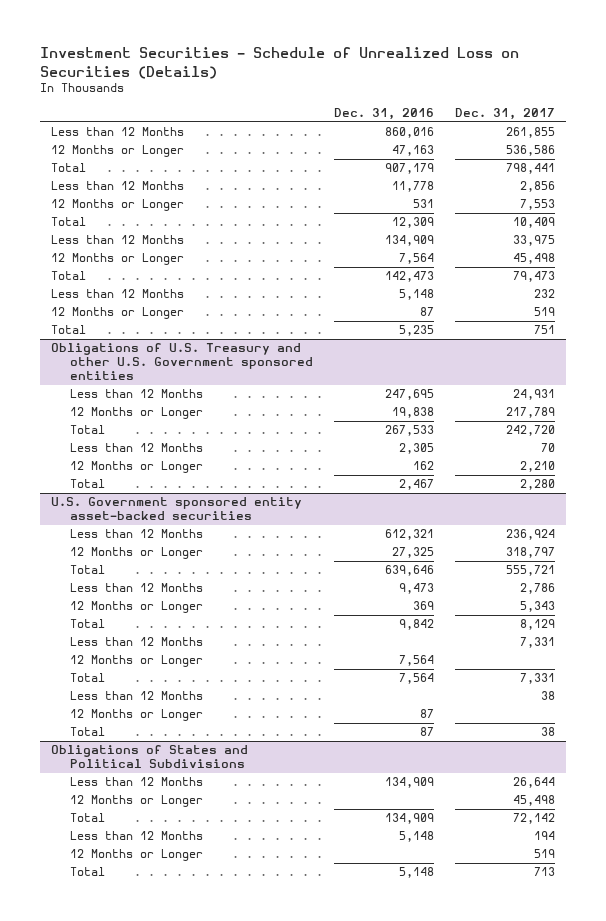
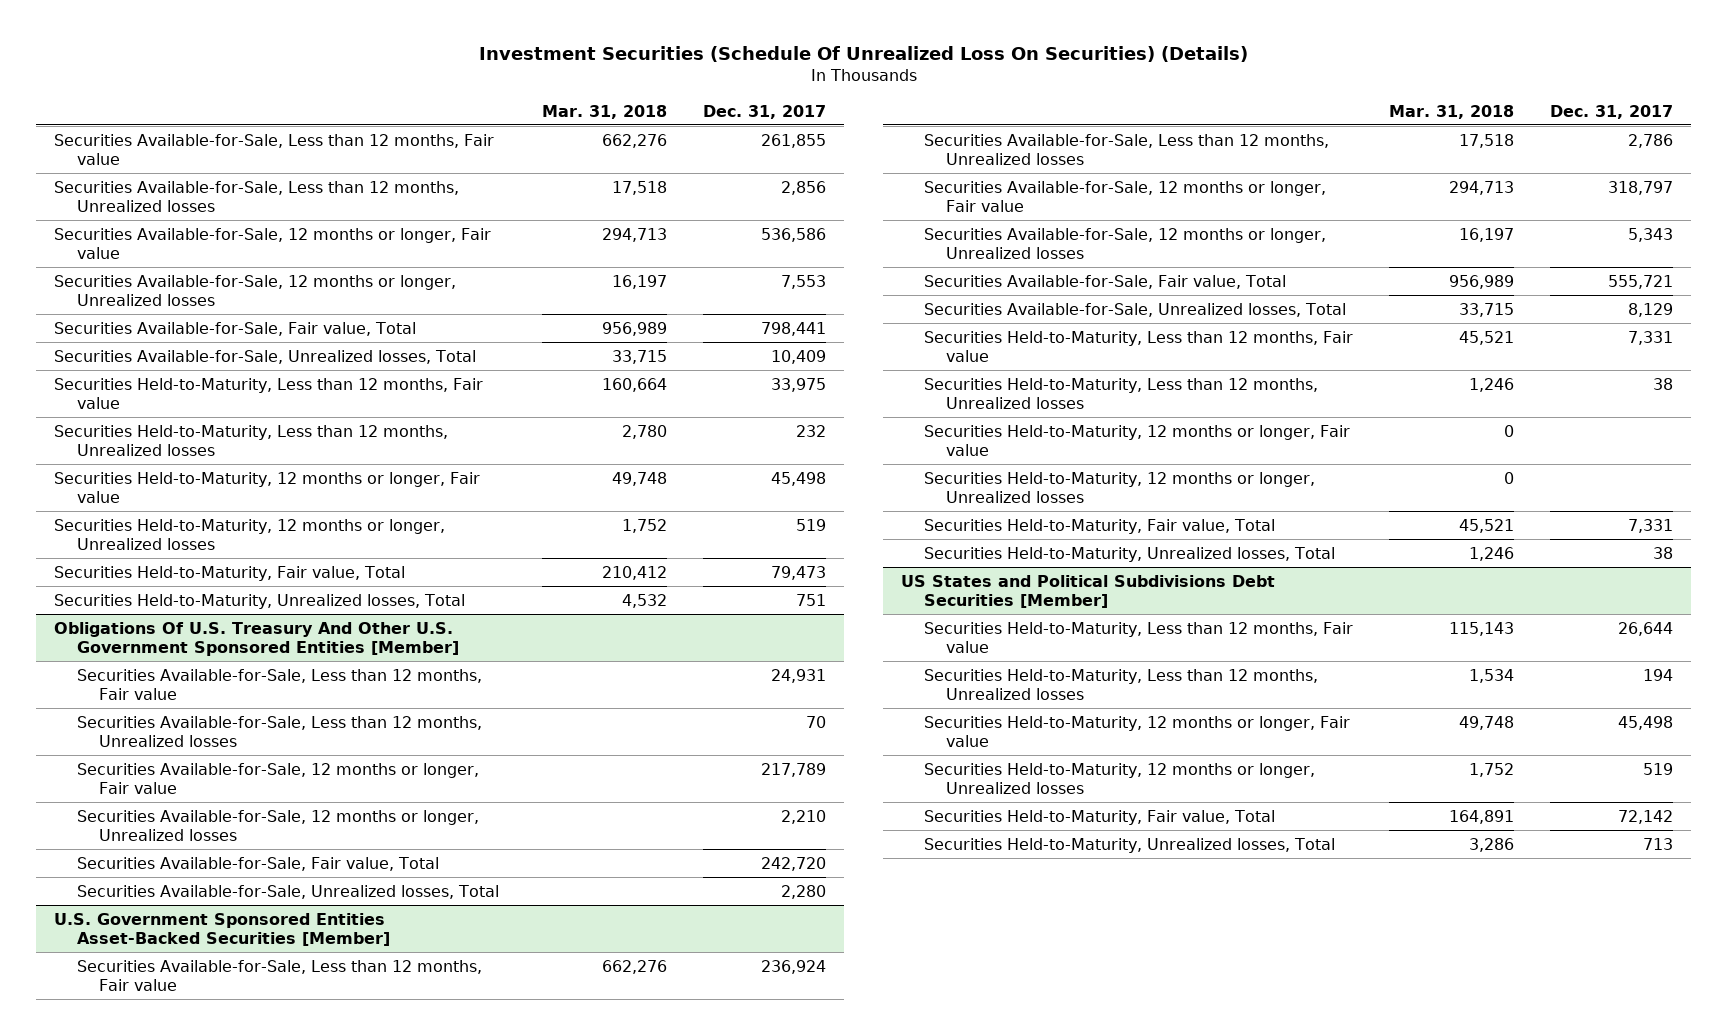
- Investment Securities - Schedule of Unrealized Loss on Securities (Details)
+ Investment Securities (Schedule Of Unrealized Loss On Securities) (Details)
- | Dec. 31, 2016 | Dec. 31, 2017
+ | Mar. 31, 2018 | Dec. 31, 2017
- Less than 12 Months | 860,016 | 261,855
- 12 Months or Longer | 47,163 | 536,586
- Total | 907,179 | 798,441
- Less than 12 Months | 11,778 | 2,856
- 12 Months or Longer | 531 | 7,553
- Total | 12,309 | 10,409
- Less than 12 Months | 134,909 | 33,975
- 12 Months or Longer | 7,564 | 45,498
- Total | 142,473 | 79,473
- Less than 12 Months | 5,148 | 232
- 12 Months or Longer | 87 | 519
- Total | 5,235 | 751
- Obligations of U.S. Treasury and other U.S. Government sponsored entities
- Less than 12 Months | 247,695 | 24,931
- 12 Months or Longer | 19,838 | 217,789
- Total | 267,533 | 242,720
- Less than 12 Months | 2,305 | 70
- 12 Months or Longer | 162 | 2,210
- Total | 2,467 | 2,280
- U.S. Government sponsored entity asset-backed securities
- Less than 12 Months | 612,321 | 236,924
- 12 Months or Longer | 27,325 | 318,797
- Total | 639,646 | 555,721
- Less than 12 Months | 9,473 | 2,786
- 12 Months or Longer | 369 | 5,343
- Total | 9,842 | 8,129
- Less than 12 Months | | 7,331
- 12 Months or Longer | 7,564 |
- Total | 7,564 | 7,331
- Less than 12 Months | | 38
- 12 Months or Longer | 87 |
- Total | 87 | 38
- Obligations of States and Political Subdivisions
- Less than 12 Months | 134,909 | 26,644
- 12 Months or Longer | | 45,498
- Total | 134,909 | 72,142
- Less than 12 Months | 5,148 | 194
- 12 Months or Longer | | 519
- Total | 5,148 | 713
+ Securities Available-for-Sale, Less than 12 months, Fair value | 662,276 | 261,855
+ Securities Available-for-Sale, Less than 12 months, Unrealized losses | 17,518 | 2,856
+ Securities Available-for-Sale, 12 months or longer, Fair value | 294,713 | 536,586
+ Securities Available-for-Sale, 12 months or longer, Unrealized losses | 16,197 | 7,553
+ Securities Available-for-Sale, Fair value, Total | 956,989 | 798,441
+ Securities Available-for-Sale, Unrealized losses, Total | 33,715 | 10,409
+ Securities Held-to-Maturity, Less than 12 months, Fair value | 160,664 | 33,975
+ Securities Held-to-Maturity, Less than 12 months, Unrealized losses | 2,780 | 232
+ Securities Held-to-Maturity, 12 months or longer, Fair value | 49,748 | 45,498
+ Securities Held-to-Maturity, 12 months or longer, Unrealized losses | 1,752 | 519
+ Securities Held-to-Maturity, Fair value, Total | 210,412 | 79,473
+ Securities Held-to-Maturity, Unrealized losses, Total | 4,532 | 751
+ Obligations Of U.S. Treasury And Other U.S. Government Sponsored Entities [Member]
+ Securities Available-for-Sale, Less than 12 months, Fair value | | 24,931
+ Securities Available-for-Sale, Less than 12 months, Unrealized losses | | 70
+ Securities Available-for-Sale, 12 months or longer, Fair value | | 217,789
+ Securities Available-for-Sale, 12 months or longer, Unrealized losses | | 2,210
+ Securities Available-for-Sale, Fair value, Total | | 242,720
+ Securities Available-for-Sale, Unrealized losses, Total | | 2,280
+ U.S. Government Sponsored Entities Asset-Backed Securities [Member]
+ Securities Available-for-Sale, Less than 12 months, Fair value | 662,276 | 236,924
+ Securities Available-for-Sale, Less than 12 months, Unrealized losses | 17,518 | 2,786
+ Securities Available-for-Sale, 12 months or longer, Fair value | 294,713 | 318,797
+ Securities Available-for-Sale, 12 months or longer, Unrealized losses | 16,197 | 5,343
+ Securities Available-for-Sale, Fair value, Total | 956,989 | 555,721
+ Securities Available-for-Sale, Unrealized losses, Total | 33,715 | 8,129
+ Securities Held-to-Maturity, Less than 12 months, Fair value | 45,521 | 7,331
+ Securities Held-to-Maturity, Less than 12 months, Unrealized losses | 1,246 | 38
+ Securities Held-to-Maturity, 12 months or longer, Fair value | 0 |
+ Securities Held-to-Maturity, 12 months or longer, Unrealized losses | 0 |
+ Securities Held-to-Maturity, Fair value, Total | 45,521 | 7,331
+ Securities Held-to-Maturity, Unrealized losses, Total | 1,246 | 38
+ US States and Political Subdivisions Debt Securities [Member]
+ Securities Held-to-Maturity, Less than 12 months, Fair value | 115,143 | 26,644
+ Securities Held-to-Maturity, Less than 12 months, Unrealized losses | 1,534 | 194
+ Securities Held-to-Maturity, 12 months or longer, Fair value | 49,748 | 45,498
+ Securities Held-to-Maturity, 12 months or longer, Unrealized losses | 1,752 | 519
+ Securities Held-to-Maturity, Fair value, Total | 164,891 | 72,142
+ Securities Held-to-Maturity, Unrealized losses, Total | 3,286 | 713

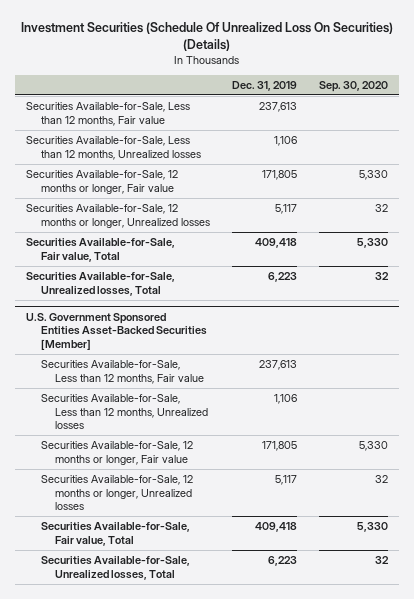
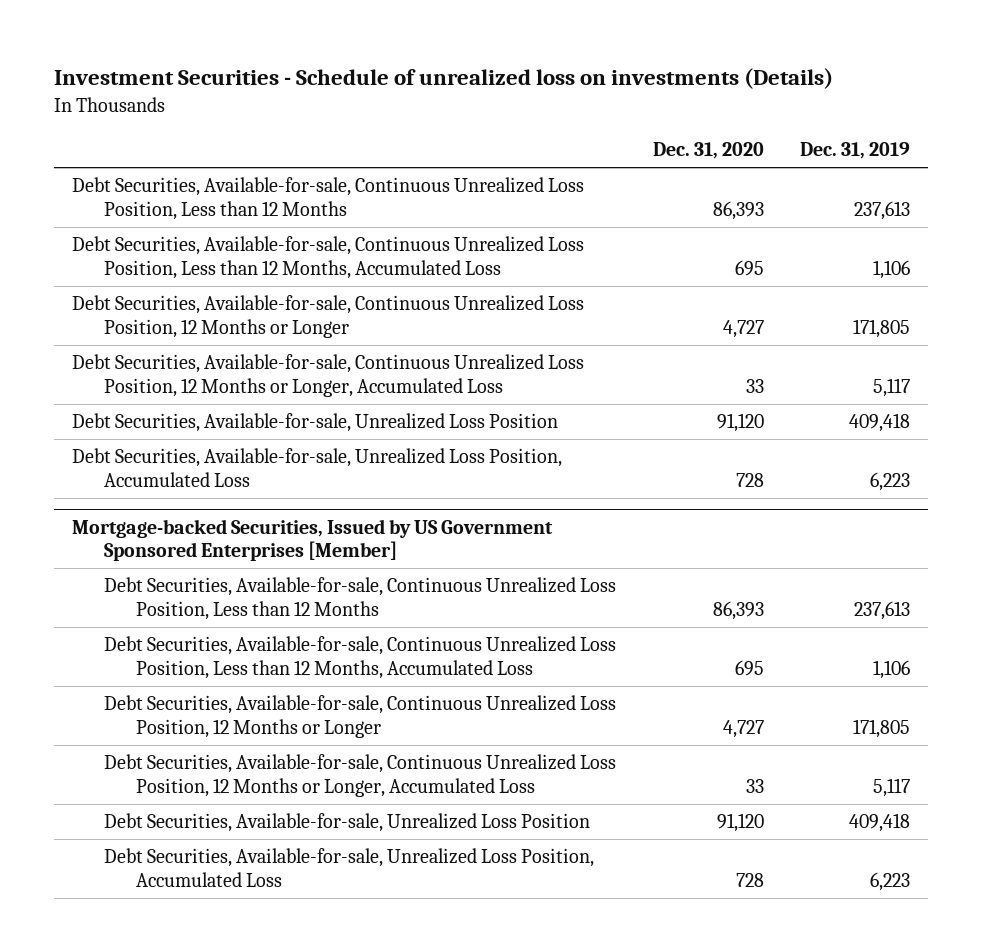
- Investment Securities (Schedule Of Unrealized Loss On Securities) (Details)
+ Investment Securities - Schedule of unrealized loss on investments (Details)
- | Dec. 31, 2019 | Sep. 30, 2020
+ | Dec. 31, 2020 | Dec. 31, 2019
- Securities Available-for-Sale, Less than 12 months, Fair value | 237,613 |
- Securities Available-for-Sale, Less than 12 months, Unrealized losses | 1,106 |
- Securities Available-for-Sale, 12 months or longer, Fair value | 171,805 | 5,330
- Securities Available-for-Sale, 12 months or longer, Unrealized losses | 5,117 | 32
- Securities Available-for-Sale, Fair value, Total | 409,418 | 5,330
- Securities Available-for-Sale, Unrealized losses, Total | 6,223 | 32
- U.S. Government Sponsored Entities Asset-Backed Securities [Member]
- Securities Available-for-Sale, Less than 12 months, Fair value | 237,613 |
- Securities Available-for-Sale, Less than 12 months, Unrealized losses | 1,106 |
- Securities Available-for-Sale, 12 months or longer, Fair value | 171,805 | 5,330
- Securities Available-for-Sale, 12 months or longer, Unrealized losses | 5,117 | 32
- Securities Available-for-Sale, Fair value, Total | 409,418 | 5,330
- Securities Available-for-Sale, Unrealized losses, Total | 6,223 | 32
+ Debt Securities, Available-for-sale, Continuous Unrealized Loss Position, Less than 12 Months | 86,393 | 237,613
+ Debt Securities, Available-for-sale, Continuous Unrealized Loss Position, Less than 12 Months, Accumulated Loss | 695 | 1,106
+ Debt Securities, Available-for-sale, Continuous Unrealized Loss Position, 12 Months or Longer | 4,727 | 171,805
+ Debt Securities, Available-for-sale, Continuous Unrealized Loss Position, 12 Months or Longer, Accumulated Loss | 33 | 5,117
+ Debt Securities, Available-for-sale, Unrealized Loss Position | 91,120 | 409,418
+ Debt Securities, Available-for-sale, Unrealized Loss Position, Accumulated Loss | 728 | 6,223
+ Mortgage-backed Securities, Issued by US Government Sponsored Enterprises [Member]
+ Debt Securities, Available-for-sale, Continuous Unrealized Loss Position, Less than 12 Months | 86,393 | 237,613
+ Debt Securities, Available-for-sale, Continuous Unrealized Loss Position, Less than 12 Months, Accumulated Loss | 695 | 1,106
+ Debt Securities, Available-for-sale, Continuous Unrealized Loss Position, 12 Months or Longer | 4,727 | 171,805
+ Debt Securities, Available-for-sale, Continuous Unrealized Loss Position, 12 Months or Longer, Accumulated Loss | 33 | 5,117
+ Debt Securities, Available-for-sale, Unrealized Loss Position | 91,120 | 409,418
+ Debt Securities, Available-for-sale, Unrealized Loss Position, Accumulated Loss | 728 | 6,223

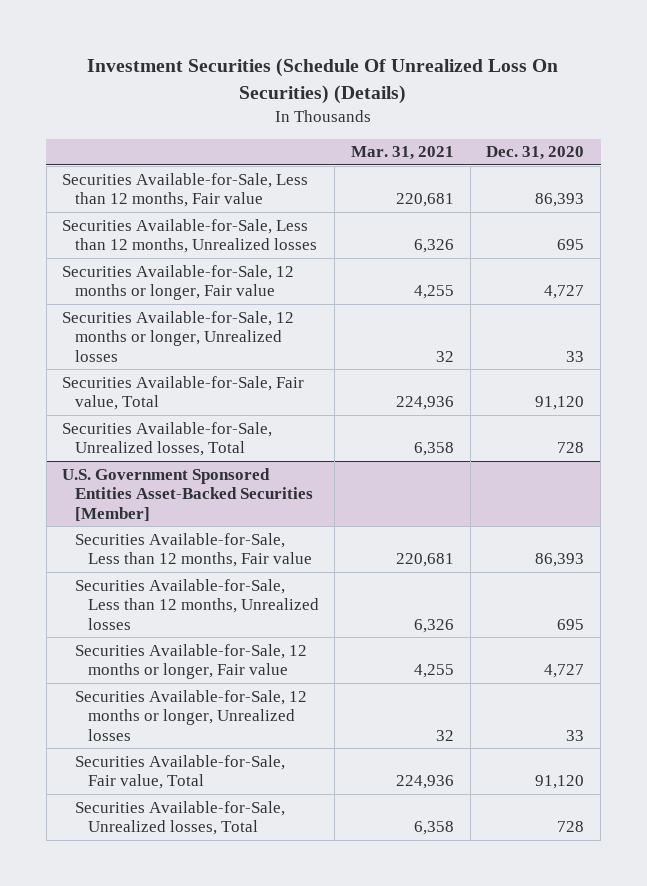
- Investment Securities - Schedule of unrealized loss on investments (Details)
+ Investment Securities (Schedule Of Unrealized Loss On Securities) (Details)
- | Dec. 31, 2020 | Dec. 31, 2019
+ | Mar. 31, 2021 | Dec. 31, 2020
- Debt Securities, Available-for-sale, Continuous Unrealized Loss Position, Less than 12 Months | 86,393 | 237,613
- Debt Securities, Available-for-sale, Continuous Unrealized Loss Position, Less than 12 Months, Accumulated Loss | 695 | 1,106
- Debt Securities, Available-for-sale, Continuous Unrealized Loss Position, 12 Months or Longer | 4,727 | 171,805
- Debt Securities, Available-for-sale, Continuous Unrealized Loss Position, 12 Months or Longer, Accumulated Loss | 33 | 5,117
- Debt Securities, Available-for-sale, Unrealized Loss Position | 91,120 | 409,418
- Debt Securities, Available-for-sale, Unrealized Loss Position, Accumulated Loss | 728 | 6,223
- Mortgage-backed Securities, Issued by US Government Sponsored Enterprises [Member]
- Debt Securities, Available-for-sale, Continuous Unrealized Loss Position, Less than 12 Months | 86,393 | 237,613
- Debt Securities, Available-for-sale, Continuous Unrealized Loss Position, Less than 12 Months, Accumulated Loss | 695 | 1,106
- Debt Securities, Available-for-sale, Continuous Unrealized Loss Position, 12 Months or Longer | 4,727 | 171,805
- Debt Securities, Available-for-sale, Continuous Unrealized Loss Position, 12 Months or Longer, Accumulated Loss | 33 | 5,117
- Debt Securities, Available-for-sale, Unrealized Loss Position | 91,120 | 409,418
- Debt Securities, Available-for-sale, Unrealized Loss Position, Accumulated Loss | 728 | 6,223
+ Securities Available-for-Sale, Less than 12 months, Fair value | 220,681 | 86,393
+ Securities Available-for-Sale, Less than 12 months, Unrealized losses | 6,326 | 695
+ Securities Available-for-Sale, 12 months or longer, Fair value | 4,255 | 4,727
+ Securities Available-for-Sale, 12 months or longer, Unrealized losses | 32 | 33
+ Securities Available-for-Sale, Fair value, Total | 224,936 | 91,120
+ Securities Available-for-Sale, Unrealized losses, Total | 6,358 | 728
+ U.S. Government Sponsored Entities Asset-Backed Securities [Member]
+ Securities Available-for-Sale, Less than 12 months, Fair value | 220,681 | 86,393
+ Securities Available-for-Sale, Less than 12 months, Unrealized losses | 6,326 | 695
+ Securities Available-for-Sale, 12 months or longer, Fair value | 4,255 | 4,727
+ Securities Available-for-Sale, 12 months or longer, Unrealized losses | 32 | 33
+ Securities Available-for-Sale, Fair value, Total | 224,936 | 91,120
+ Securities Available-for-Sale, Unrealized losses, Total | 6,358 | 728

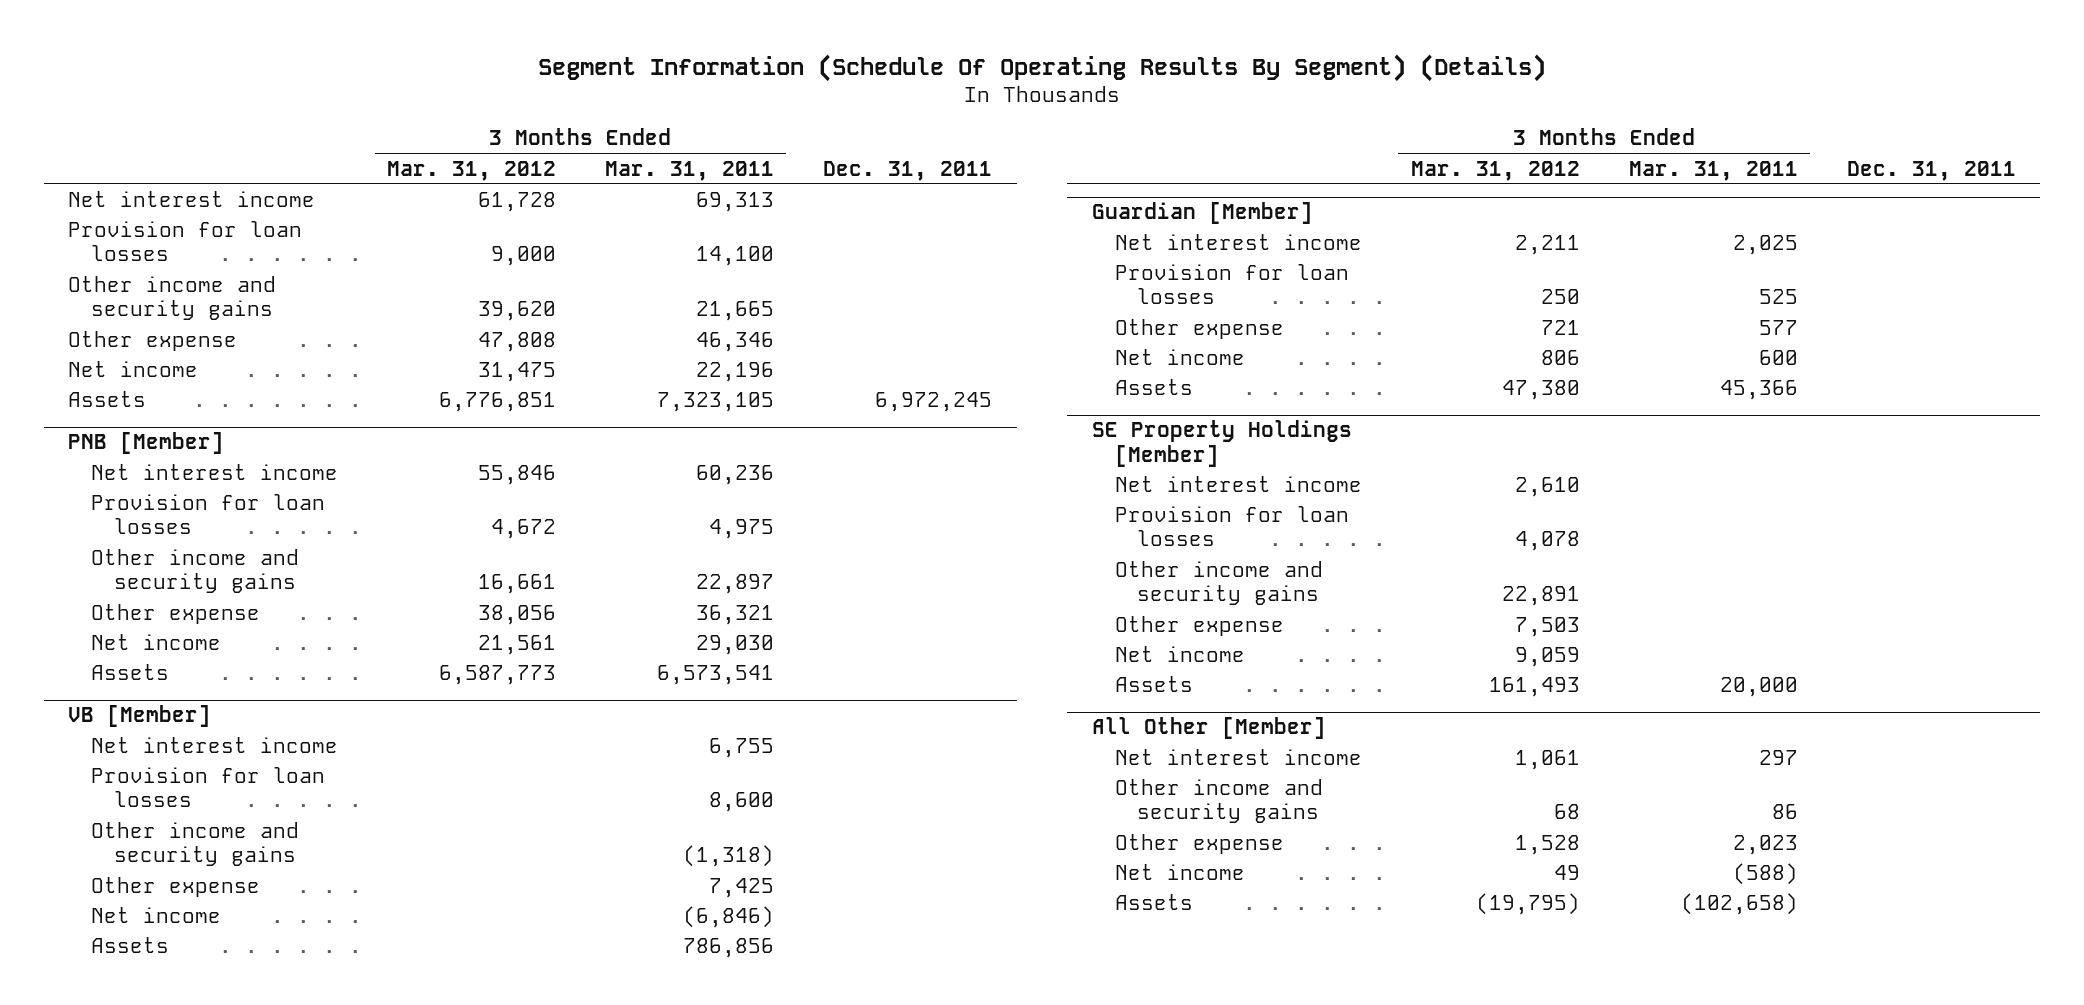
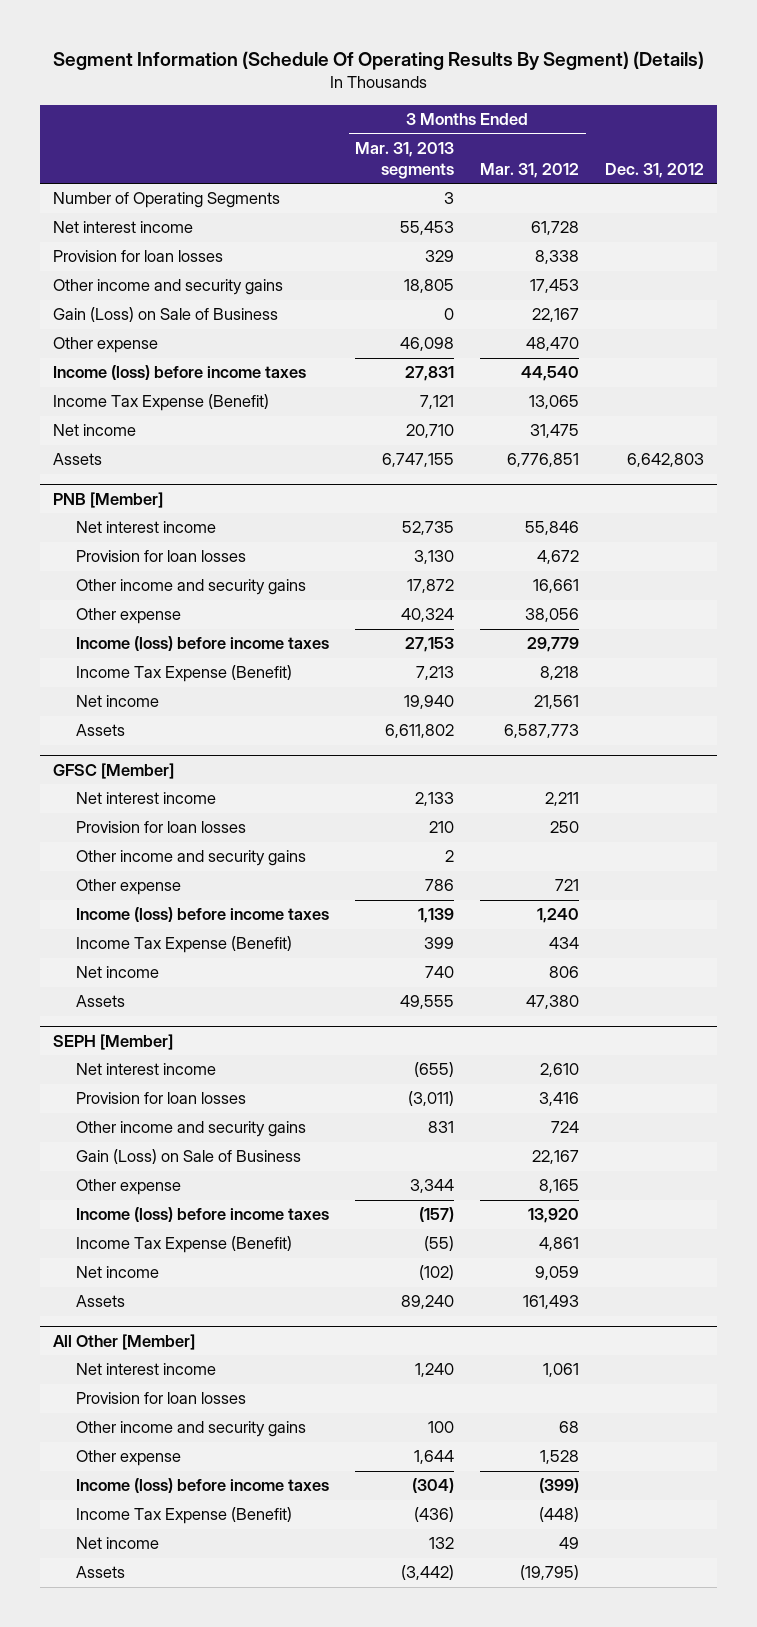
- | 3 Months Ended Mar. 31, 2012 | 3 Months Ended Mar. 31, 2011 | Dec. 31, 2011
+ | 3 Months Ended Mar. 31, 2013 segments | 3 Months Ended Mar. 31, 2012 | Dec. 31, 2012
+ Number of Operating Segments | 3 | |
- Provision for loan losses | 9,000 | 14,100 |
- Other income and security gains | 39,620 | 21,665 |
- Other expense | 47,808 | 46,346 |
+ Provision for loan losses | 329 | 8,338 |
+ Other income and security gains | 18,805 | 17,453 |
+ Gain (Loss) on Sale of Business | 0 | 22,167 |
+ Other expense | 46,098 | 48,470 |
+ Income (loss) before income taxes | 27,831 | 44,540 |
+ Income Tax Expense (Benefit) | 7,121 | 13,065 |
@ PNB [Member]
+ Income (loss) before income taxes | 27,153 | 29,779 |
+ Income Tax Expense (Benefit) | 7,213 | 8,218 |
- VB [Member]
- Net interest income | | 6,755 |
- Provision for loan losses | | 8,600 |
- Other income and security gains | | (1,318) |
- Other expense | | 7,425 |
- Net income | | (6,846) |
- Assets | | 786,856 |
- Guardian [Member]
+ GFSC [Member]
+ Other income and security gains | 2 | |
+ Income (loss) before income taxes | 1,139 | 1,240 |
+ Income Tax Expense (Benefit) | 399 | 434 |
- SE Property Holdings [Member]
+ SEPH [Member]
- Provision for loan losses | 4,078 | |
- Other income and security gains | 22,891 | |
- Other expense | 7,503 | |
+ Provision for loan losses | (3,011) | 3,416 |
+ Other income and security gains | 831 | 724 |
+ Gain (Loss) on Sale of Business | | 22,167 |
+ Other expense | 3,344 | 8,165 |
+ Income (loss) before income taxes | (157) | 13,920 |
+ Income Tax Expense (Benefit) | (55) | 4,861 |
@ All Other [Member]
+ Provision for loan losses
+ Income (loss) before income taxes | (304) | (399) |
+ Income Tax Expense (Benefit) | (436) | (448) |

